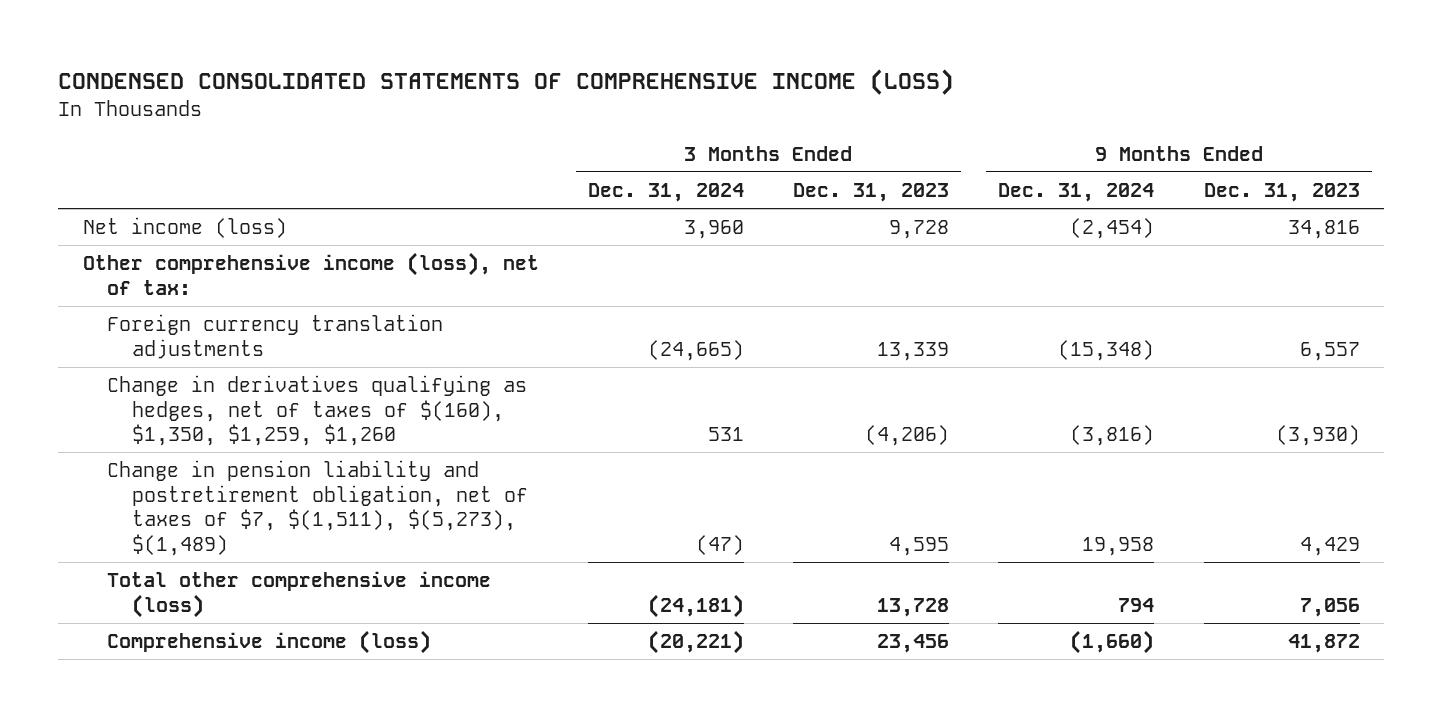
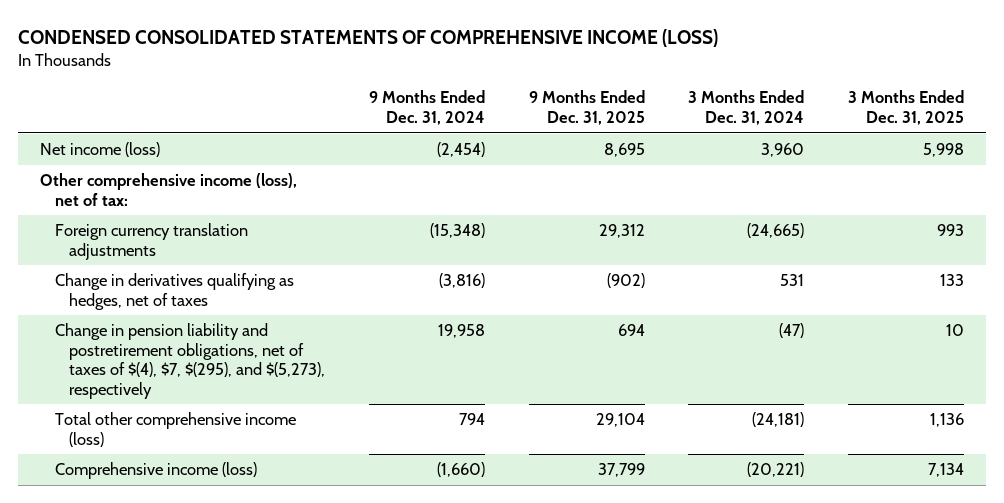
- | 3 Months Ended Dec. 31, 2024 | 3 Months Ended Dec. 31, 2023 | 9 Months Ended Dec. 31, 2024 | 9 Months Ended Dec. 31, 2023
+ | 9 Months Ended Dec. 31, 2024 | 9 Months Ended Dec. 31, 2025 | 3 Months Ended Dec. 31, 2024 | 3 Months Ended Dec. 31, 2025
- Change in derivatives qualifying as hedges, net of taxes of $(160), $1,350, $1,259, $1,260 | 531 | (4,206) | (3,816) | (3,930)
- Change in pension liability and postretirement obligation, net of taxes of $7, $(1,511), $(5,273), $(1,489) | (47) | 4,595 | 19,958 | 4,429
+ Change in derivatives qualifying as hedges, net of taxes | (3,816) | (902) | 531 | 133
+ Change in pension liability and postretirement obligations, net of taxes of $(4), $7, $(295), and $(5,273), respectively | 19,958 | 694 | (47) | 10

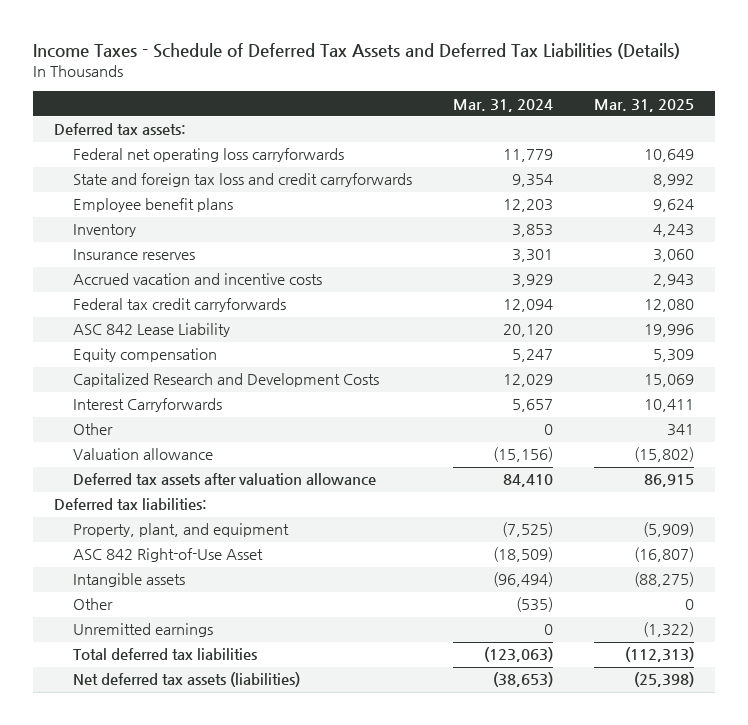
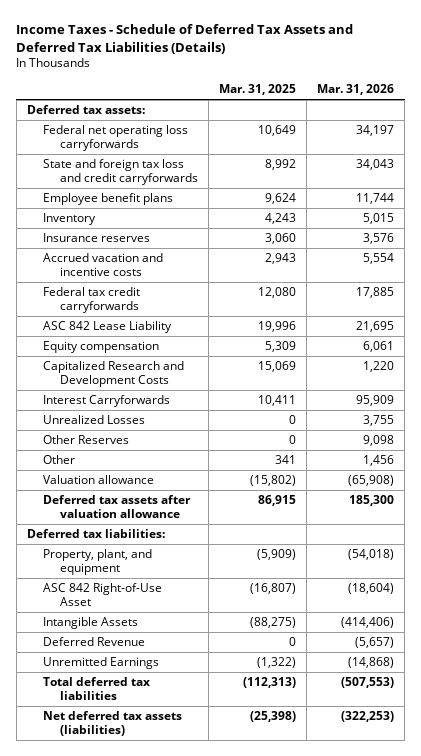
- | Mar. 31, 2024 | Mar. 31, 2025
+ | Mar. 31, 2025 | Mar. 31, 2026
+ Unrealized Losses | 0 | 3,755
+ Other Reserves | 0 | 9,098
- Intangible assets | (96,494) | (88,275)
- Other | (535) | 0
- Unremitted earnings | 0 | (1,322)
+ Intangible Assets | (88,275) | (414,406)
+ Deferred Revenue | 0 | (5,657)
+ Unremitted Earnings | (1,322) | (14,868)

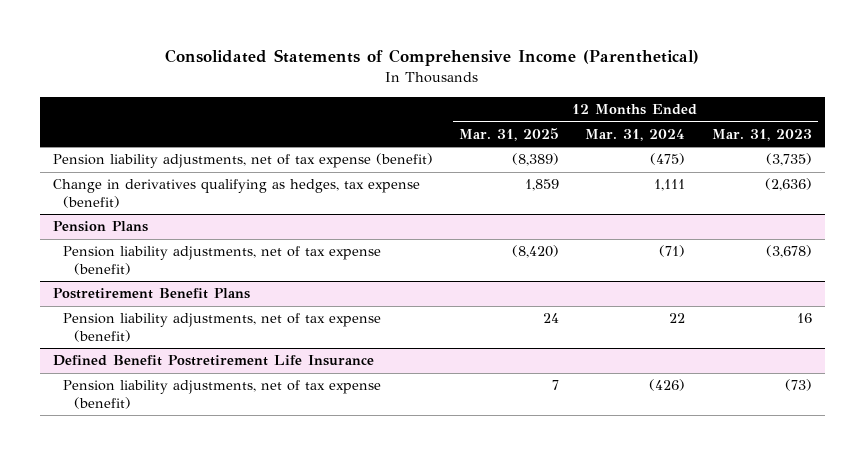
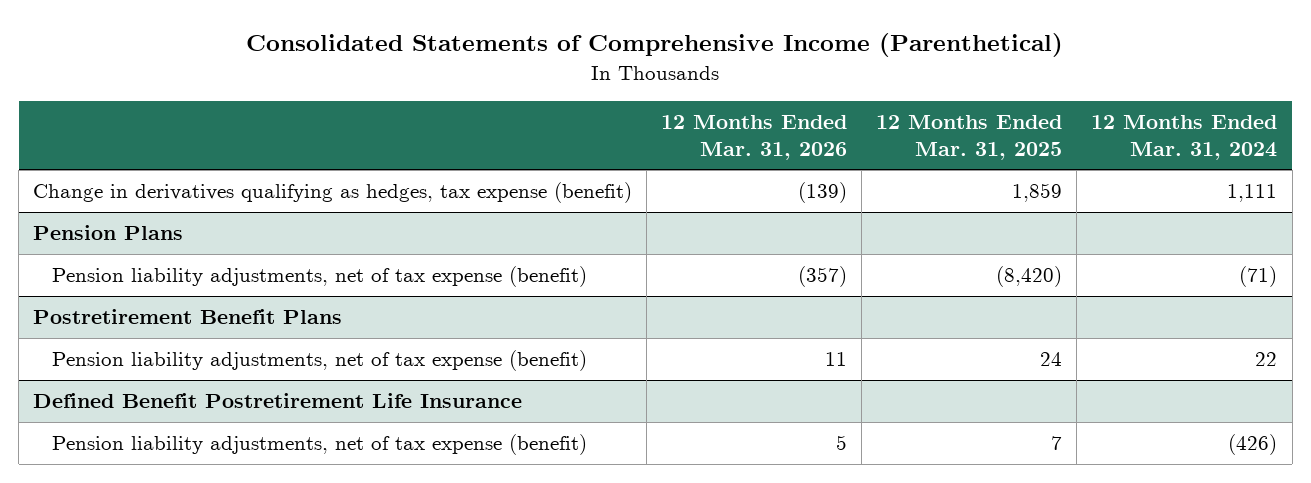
- | 12 Months Ended Mar. 31, 2025 | 12 Months Ended Mar. 31, 2024 | 12 Months Ended Mar. 31, 2023
+ | 12 Months Ended Mar. 31, 2026 | 12 Months Ended Mar. 31, 2025 | 12 Months Ended Mar. 31, 2024
- Pension liability adjustments, net of tax expense (benefit) | (8,389) | (475) | (3,735)

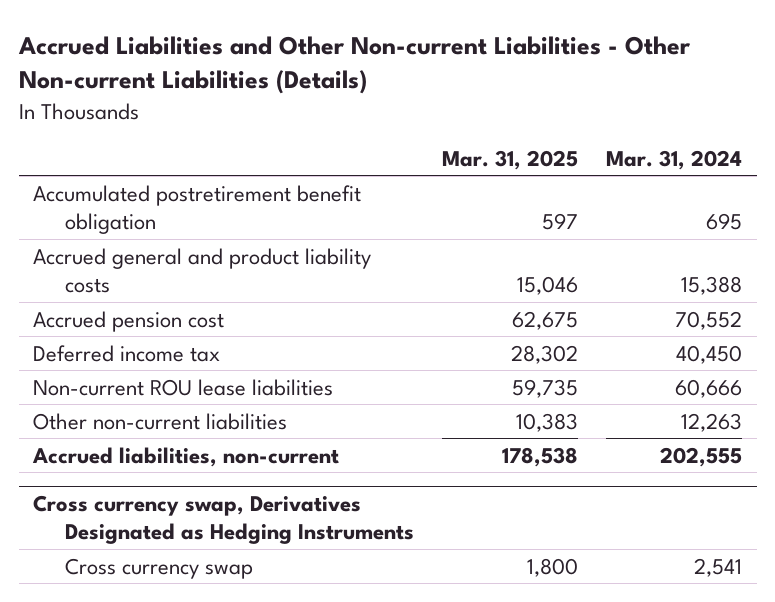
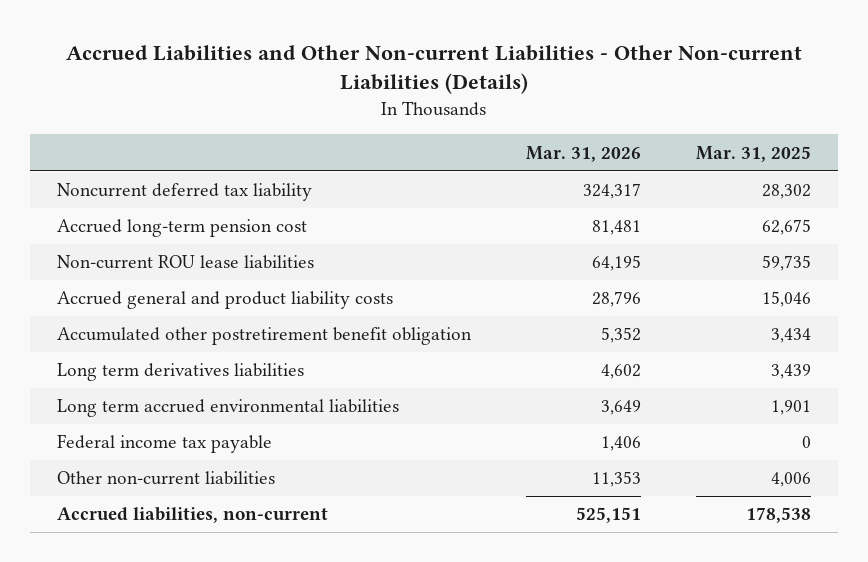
- | Mar. 31, 2025 | Mar. 31, 2024
+ | Mar. 31, 2026 | Mar. 31, 2025
- Accumulated postretirement benefit obligation | 597 | 695
- Accrued pension cost | 62,675 | 70,552
- Deferred income tax | 28,302 | 40,450
+ Noncurrent deferred tax liability | 324,317 | 28,302
+ Accrued long-term pension cost | 81,481 | 62,675
- Other non-current liabilities | 10,383 | 12,263
moved down: Accrued general and product liability costs | 28,796 | 15,046
+ Accumulated other postretirement benefit obligation | 5,352 | 3,434
+ Long term derivatives liabilities | 4,602 | 3,439
+ Long term accrued environmental liabilities | 3,649 | 1,901
+ Federal income tax payable | 1,406 | 0
+ Other non-current liabilities | 11,353 | 4,006
- Cross currency swap, Derivatives Designated as Hedging Instruments
- Cross currency swap | 1,800 | 2,541

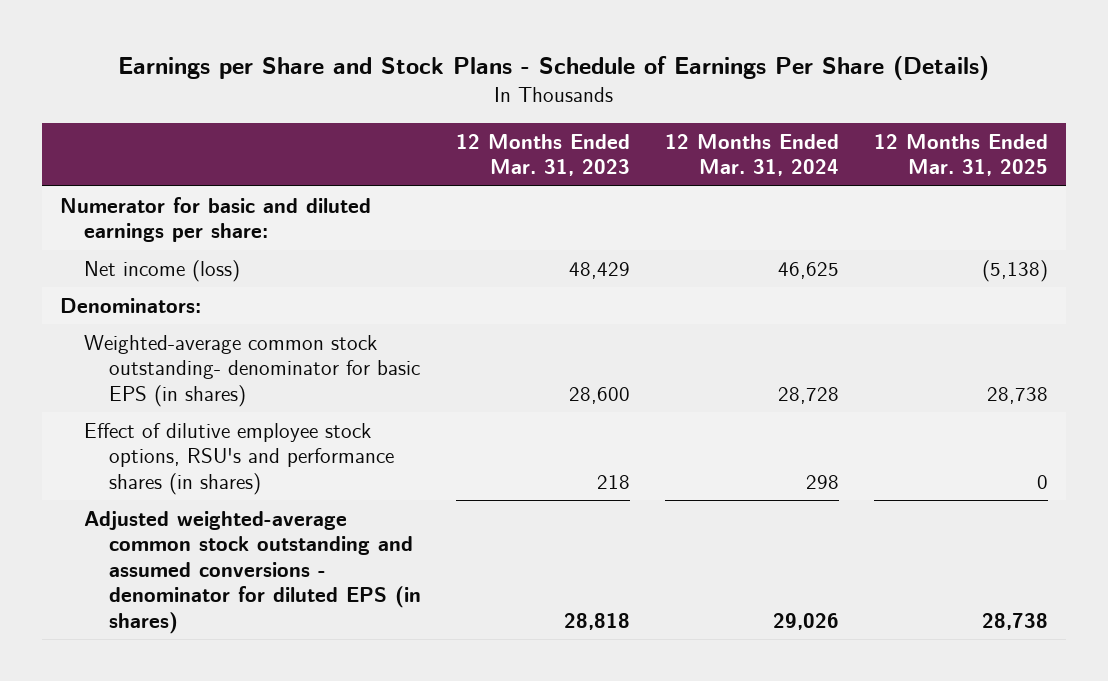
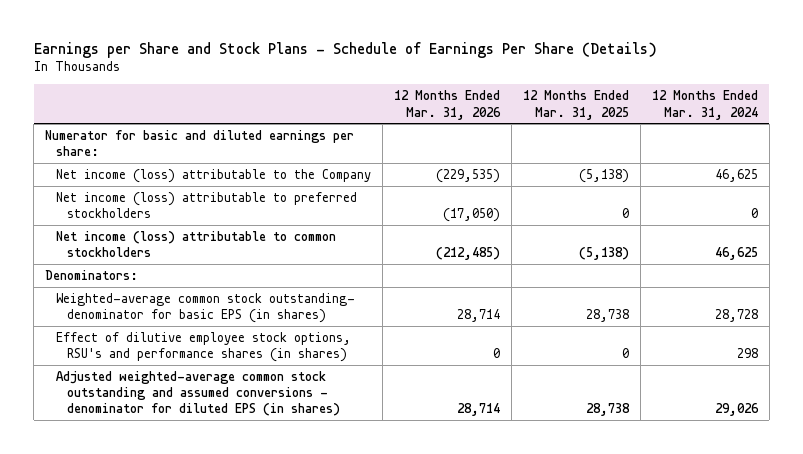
- | 12 Months Ended Mar. 31, 2023 | 12 Months Ended Mar. 31, 2024 | 12 Months Ended Mar. 31, 2025
+ | 12 Months Ended Mar. 31, 2026 | 12 Months Ended Mar. 31, 2025 | 12 Months Ended Mar. 31, 2024
- Net income (loss) | 48,429 | 46,625 | (5,138)
+ Net income (loss) attributable to the Company | (229,535) | (5,138) | 46,625
+ Net income (loss) attributable to preferred stockholders | (17,050) | 0 | 0
+ Net income (loss) attributable to common stockholders | (212,485) | (5,138) | 46,625

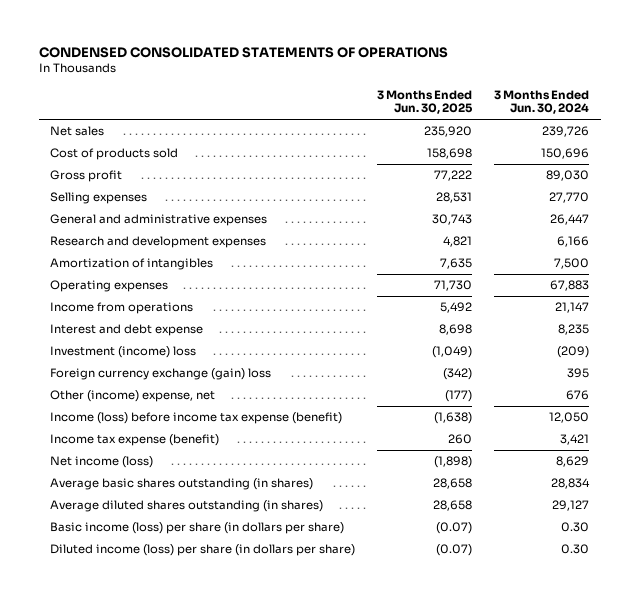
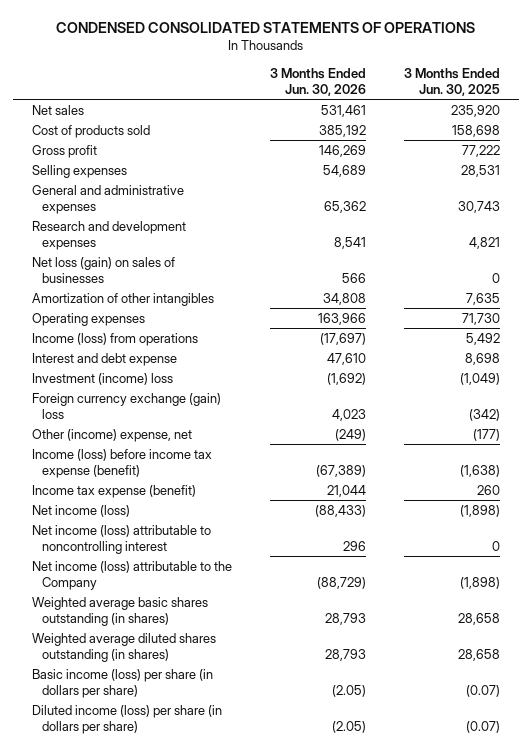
- | 3 Months Ended Jun. 30, 2025 | 3 Months Ended Jun. 30, 2024
+ | 3 Months Ended Jun. 30, 2026 | 3 Months Ended Jun. 30, 2025
- Amortization of intangibles | 7,635 | 7,500
+ Net loss (gain) on sales of businesses | 566 | 0
+ Amortization of other intangibles | 34,808 | 7,635
- Income from operations | 5,492 | 21,147
+ Income (loss) from operations | (17,697) | 5,492
- Average basic shares outstanding (in shares) | 28,658 | 28,834
- Average diluted shares outstanding (in shares) | 28,658 | 29,127
+ Net income (loss) attributable to noncontrolling interest | 296 | 0
+ Net income (loss) attributable to the Company | (88,729) | (1,898)
+ Weighted average basic shares outstanding (in shares) | 28,793 | 28,658
+ Weighted average diluted shares outstanding (in shares) | 28,793 | 28,658

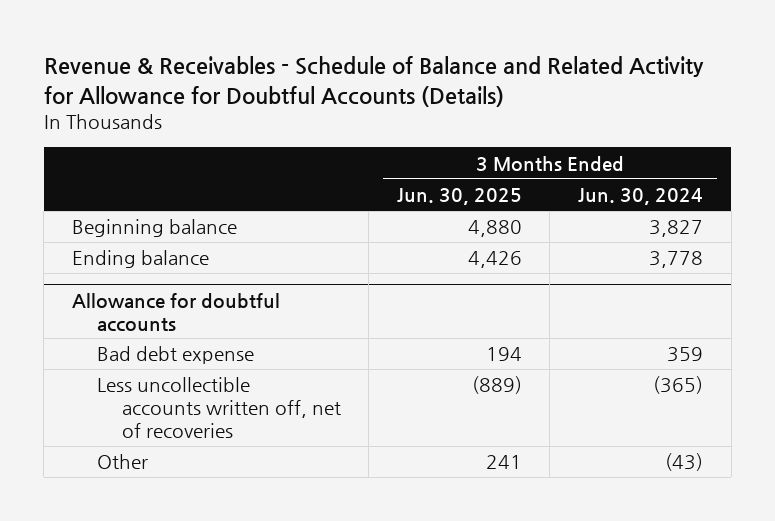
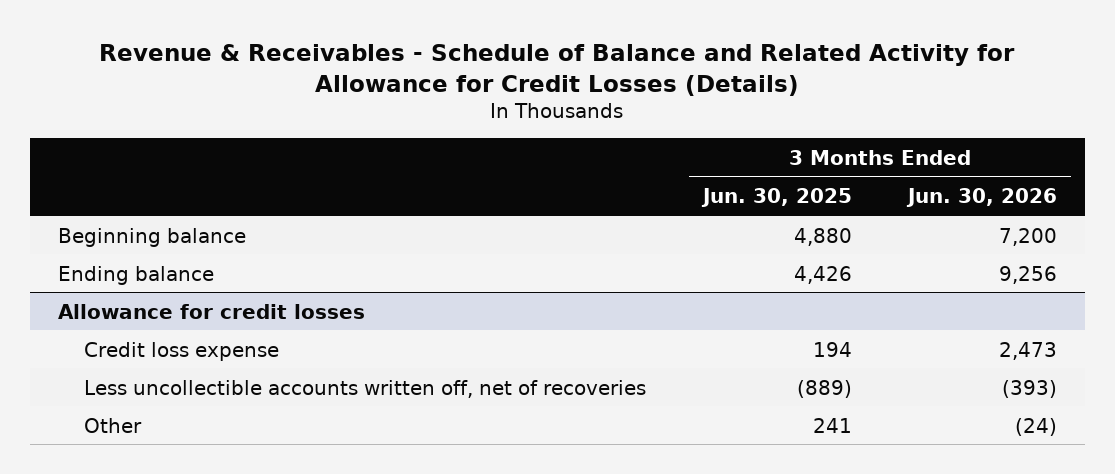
- Revenue & Receivables - Schedule of Balance and Related Activity for Allowance for Doubtful Accounts (Details)
+ Revenue & Receivables - Schedule of Balance and Related Activity for Allowance for Credit Losses (Details)
- | 3 Months Ended Jun. 30, 2025 | 3 Months Ended Jun. 30, 2024
+ | 3 Months Ended Jun. 30, 2025 | 3 Months Ended Jun. 30, 2026
- Allowance for doubtful accounts
- Bad debt expense | 194 | 359
+ Allowance for credit losses
+ Credit loss expense | 194 | 2,473

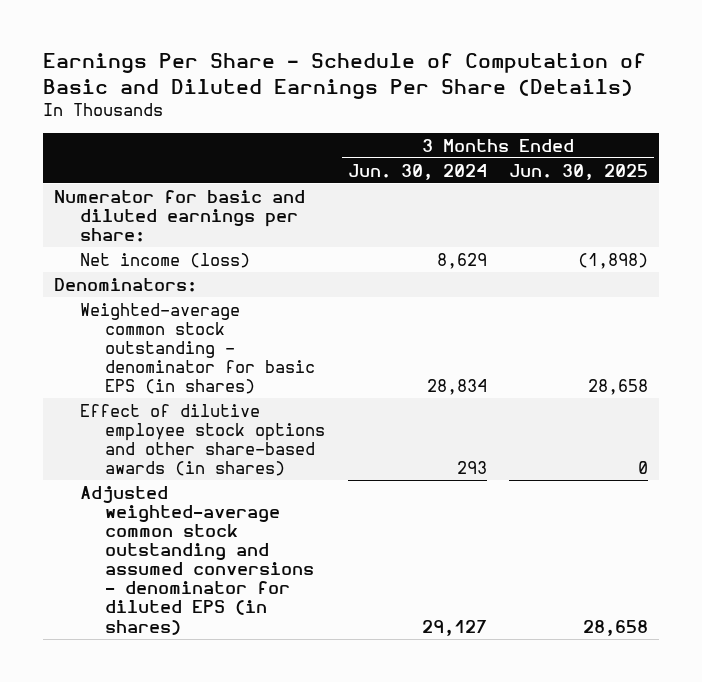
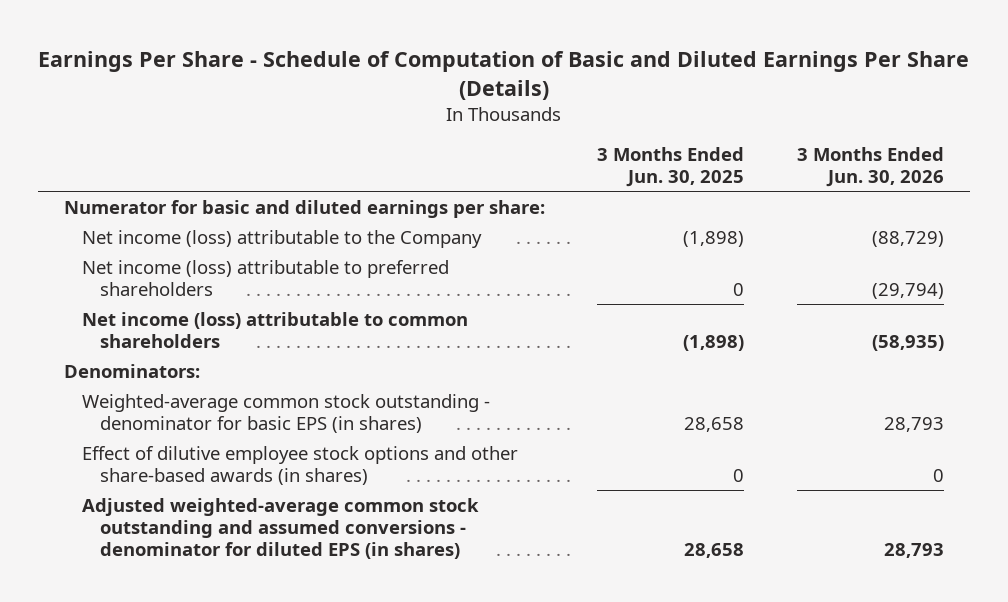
- | 3 Months Ended Jun. 30, 2024 | 3 Months Ended Jun. 30, 2025
+ | 3 Months Ended Jun. 30, 2025 | 3 Months Ended Jun. 30, 2026
- Net income (loss) | 8,629 | (1,898)
+ Net income (loss) attributable to the Company | (1,898) | (88,729)
+ Net income (loss) attributable to preferred shareholders | 0 | (29,794)
+ Net income (loss) attributable to common shareholders | (1,898) | (58,935)

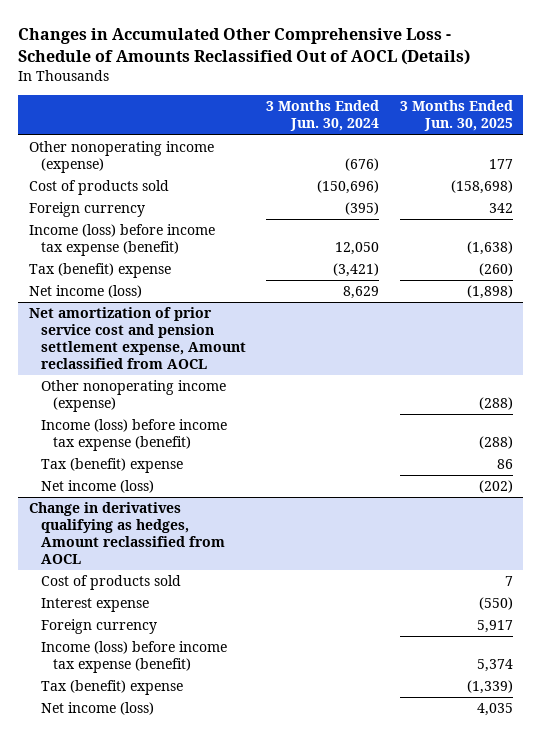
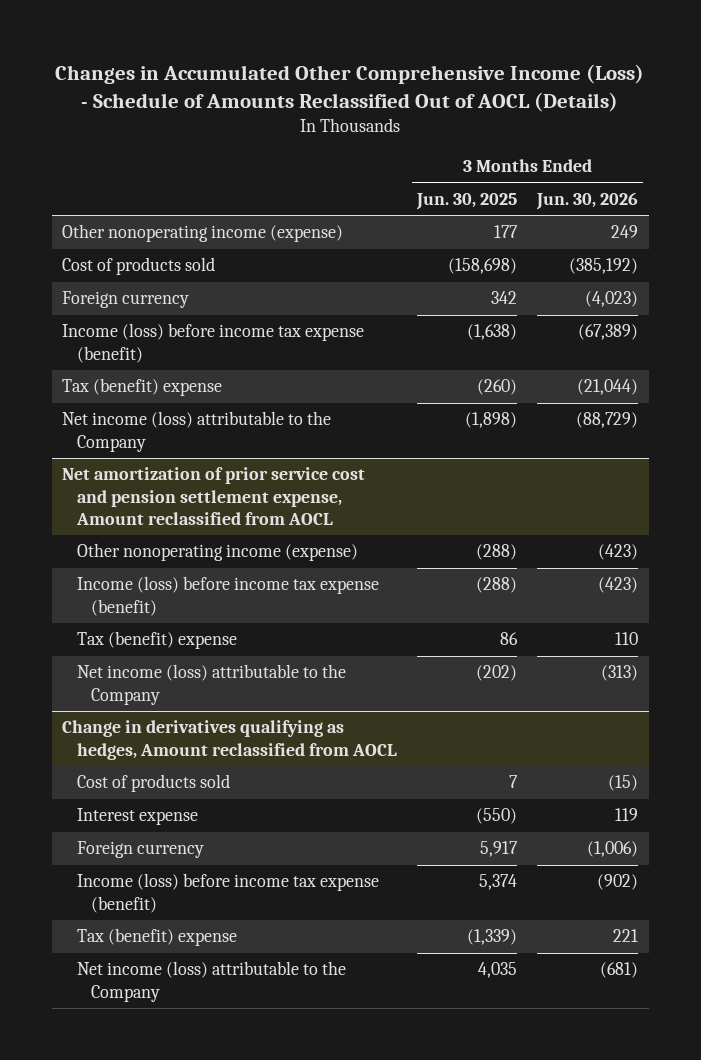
- Changes in Accumulated Other Comprehensive Loss - Schedule of Amounts Reclassified Out of AOCL (Details)
+ Changes in Accumulated Other Comprehensive Income (Loss) - Schedule of Amounts Reclassified Out of AOCL (Details)
- | 3 Months Ended Jun. 30, 2024 | 3 Months Ended Jun. 30, 2025
+ | 3 Months Ended Jun. 30, 2025 | 3 Months Ended Jun. 30, 2026
- Net income (loss) | 8,629 | (1,898)
+ Net income (loss) attributable to the Company | (1,898) | (88,729)
@ Net amortization of prior service cost and pension settlement expense, Amount reclassified from AOCL
- Net income (loss) | | (202)
+ Net income (loss) attributable to the Company | (202) | (313)
@ Change in derivatives qualifying as hedges, Amount reclassified from AOCL
- Net income (loss) | | 4,035
+ Net income (loss) attributable to the Company | 4,035 | (681)

